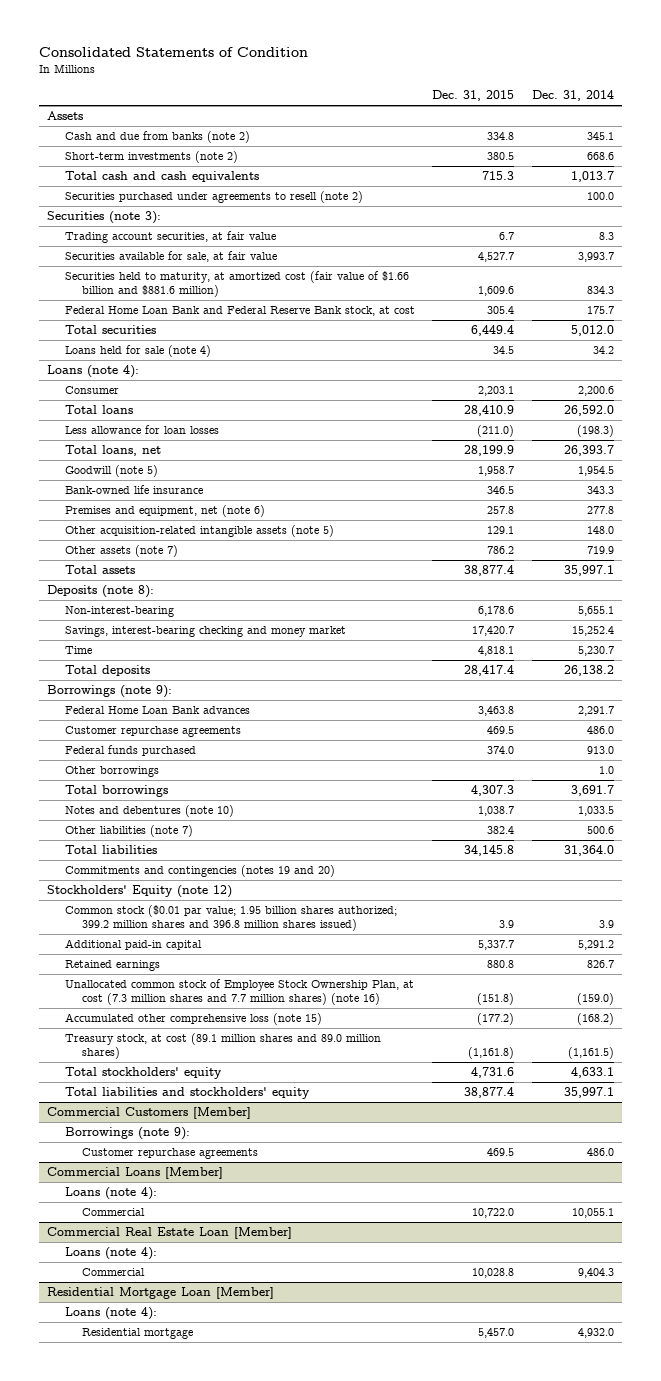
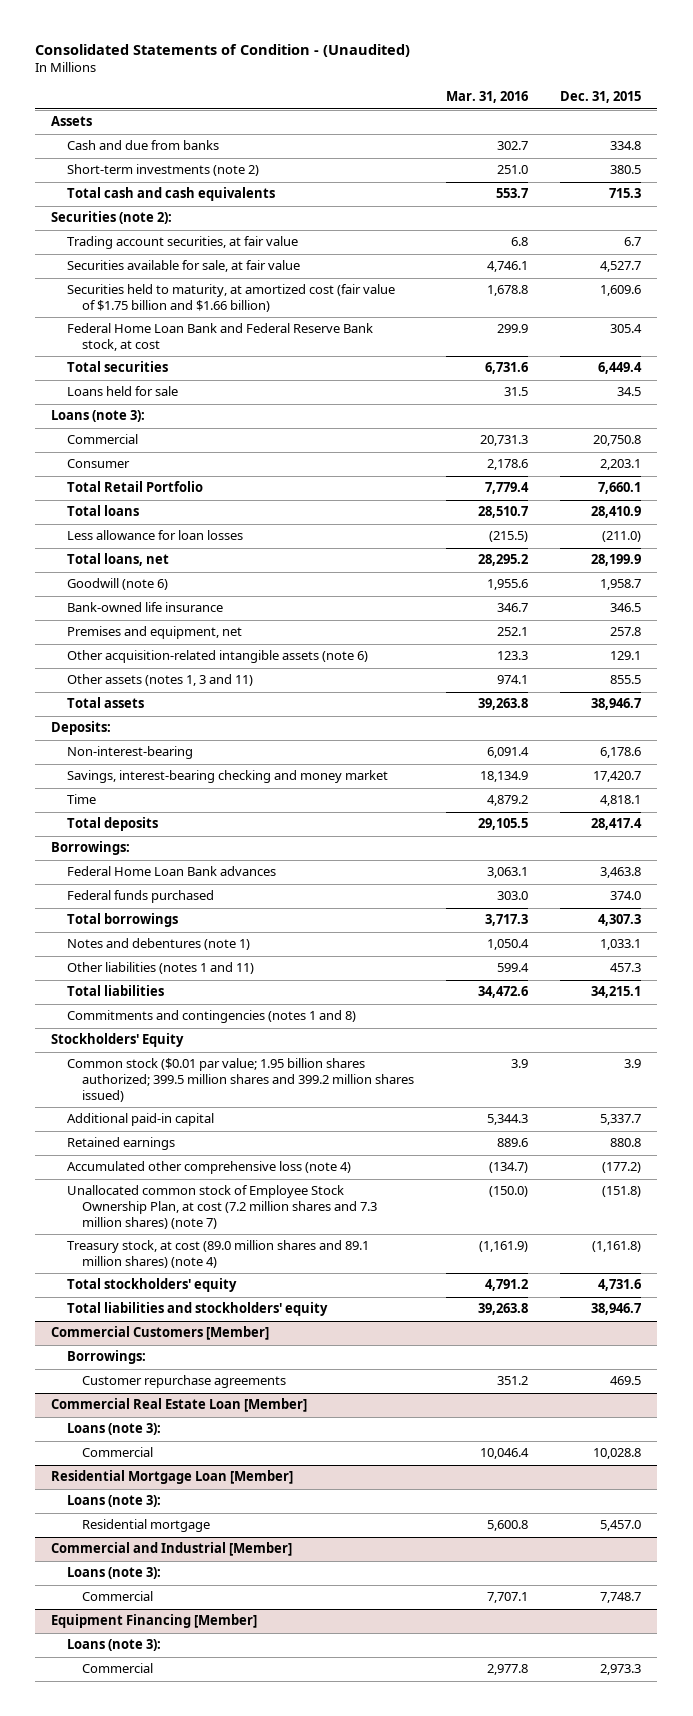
- Consolidated Statements of Condition
+ Consolidated Statements of Condition - (Unaudited)
- | Dec. 31, 2015 | Dec. 31, 2014
+ | Mar. 31, 2016 | Dec. 31, 2015
- Cash and due from banks (note 2) | 334.8 | 345.1
+ Cash and due from banks | 302.7 | 334.8
- Securities purchased under agreements to resell (note 2) | | 100.0
- Securities (note 3):
+ Securities (note 2):
- Securities held to maturity, at amortized cost (fair value of $1.66 billion and $881.6 million) | 1,609.6 | 834.3
+ Securities held to maturity, at amortized cost (fair value of $1.75 billion and $1.66 billion) | 1,678.8 | 1,609.6
- Loans held for sale (note 4) | 34.5 | 34.2
- Loans (note 4):
+ Loans held for sale | 31.5 | 34.5
+ Loans (note 3):
+ Commercial | 20,731.3 | 20,750.8
+ Total Retail Portfolio | 7,779.4 | 7,660.1
- Goodwill (note 5) | 1,958.7 | 1,954.5
+ Goodwill (note 6) | 1,955.6 | 1,958.7
- Premises and equipment, net (note 6) | 257.8 | 277.8
- Other acquisition-related intangible assets (note 5) | 129.1 | 148.0
- Other assets (note 7) | 786.2 | 719.9
- Total assets | 38,877.4 | 35,997.1
- Deposits (note 8):
+ Premises and equipment, net | 252.1 | 257.8
+ Other acquisition-related intangible assets (note 6) | 123.3 | 129.1
+ Other assets (notes 1, 3 and 11) | 974.1 | 855.5
+ Total assets | 39,263.8 | 38,946.7
+ Deposits:
- Borrowings (note 9):
+ Borrowings:
- Customer repurchase agreements | 469.5 | 486.0
- Other borrowings | | 1.0
- Notes and debentures (note 10) | 1,038.7 | 1,033.5
- Other liabilities (note 7) | 382.4 | 500.6
- Total liabilities | 34,145.8 | 31,364.0
- Commitments and contingencies (notes 19 and 20)
- Stockholders' Equity (note 12)
- Common stock ($0.01 par value; 1.95 billion shares authorized; 399.2 million shares and 396.8 million shares issued) | 3.9 | 3.9
+ Notes and debentures (note 1) | 1,050.4 | 1,033.1
+ Other liabilities (notes 1 and 11) | 599.4 | 457.3
+ Total liabilities | 34,472.6 | 34,215.1
+ Commitments and contingencies (notes 1 and 8)
+ Stockholders' Equity
+ Common stock ($0.01 par value; 1.95 billion shares authorized; 399.5 million shares and 399.2 million shares issued) | 3.9 | 3.9
- Unallocated common stock of Employee Stock Ownership Plan, at cost (7.3 million shares and 7.7 million shares) (note 16) | (151.8) | (159.0)
- Accumulated other comprehensive loss (note 15) | (177.2) | (168.2)
- Treasury stock, at cost (89.1 million shares and 89.0 million shares) | (1,161.8) | (1,161.5)
+ Accumulated other comprehensive loss (note 4) | (134.7) | (177.2)
+ Unallocated common stock of Employee Stock Ownership Plan, at cost (7.2 million shares and 7.3 million shares) (note 7) | (150.0) | (151.8)
+ Treasury stock, at cost (89.0 million shares and 89.1 million shares) (note 4) | (1,161.9) | (1,161.8)
- Total liabilities and stockholders' equity | 38,877.4 | 35,997.1
+ Total liabilities and stockholders' equity | 39,263.8 | 38,946.7
@ Commercial Customers [Member]
- Borrowings (note 9):
+ Borrowings:
- Commercial Loans [Member]
- Loans (note 4):
- Commercial | 10,722.0 | 10,055.1
@ Commercial Real Estate Loan [Member]
- Loans (note 4):
+ Loans (note 3):
@ Residential Mortgage Loan [Member]
- Loans (note 4):
+ Loans (note 3):
+ Commercial and Industrial [Member]
+ Loans (note 3):
+ Commercial | 7,707.1 | 7,748.7
+ Equipment Financing [Member]
+ Loans (note 3):
+ Commercial | 2,977.8 | 2,973.3

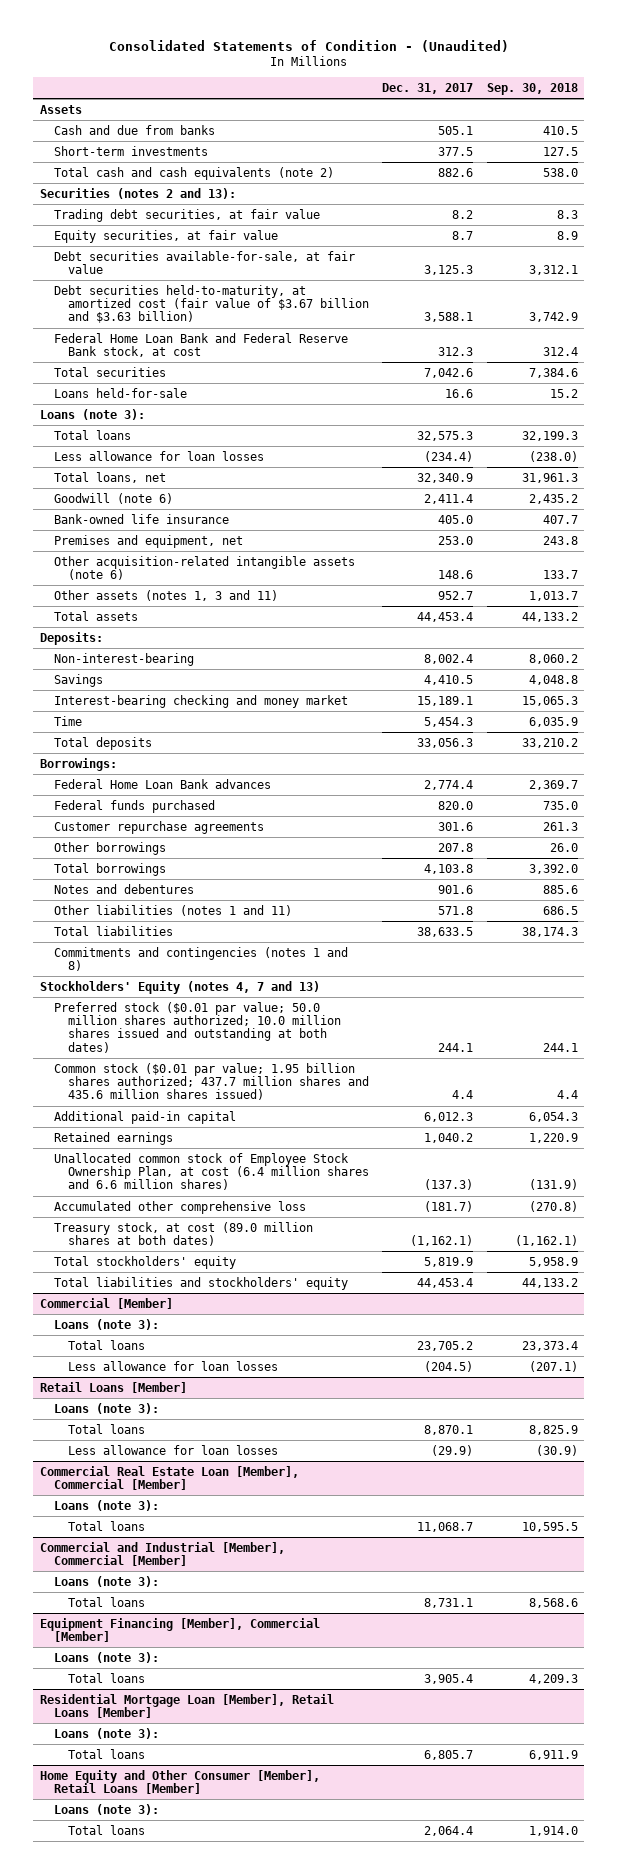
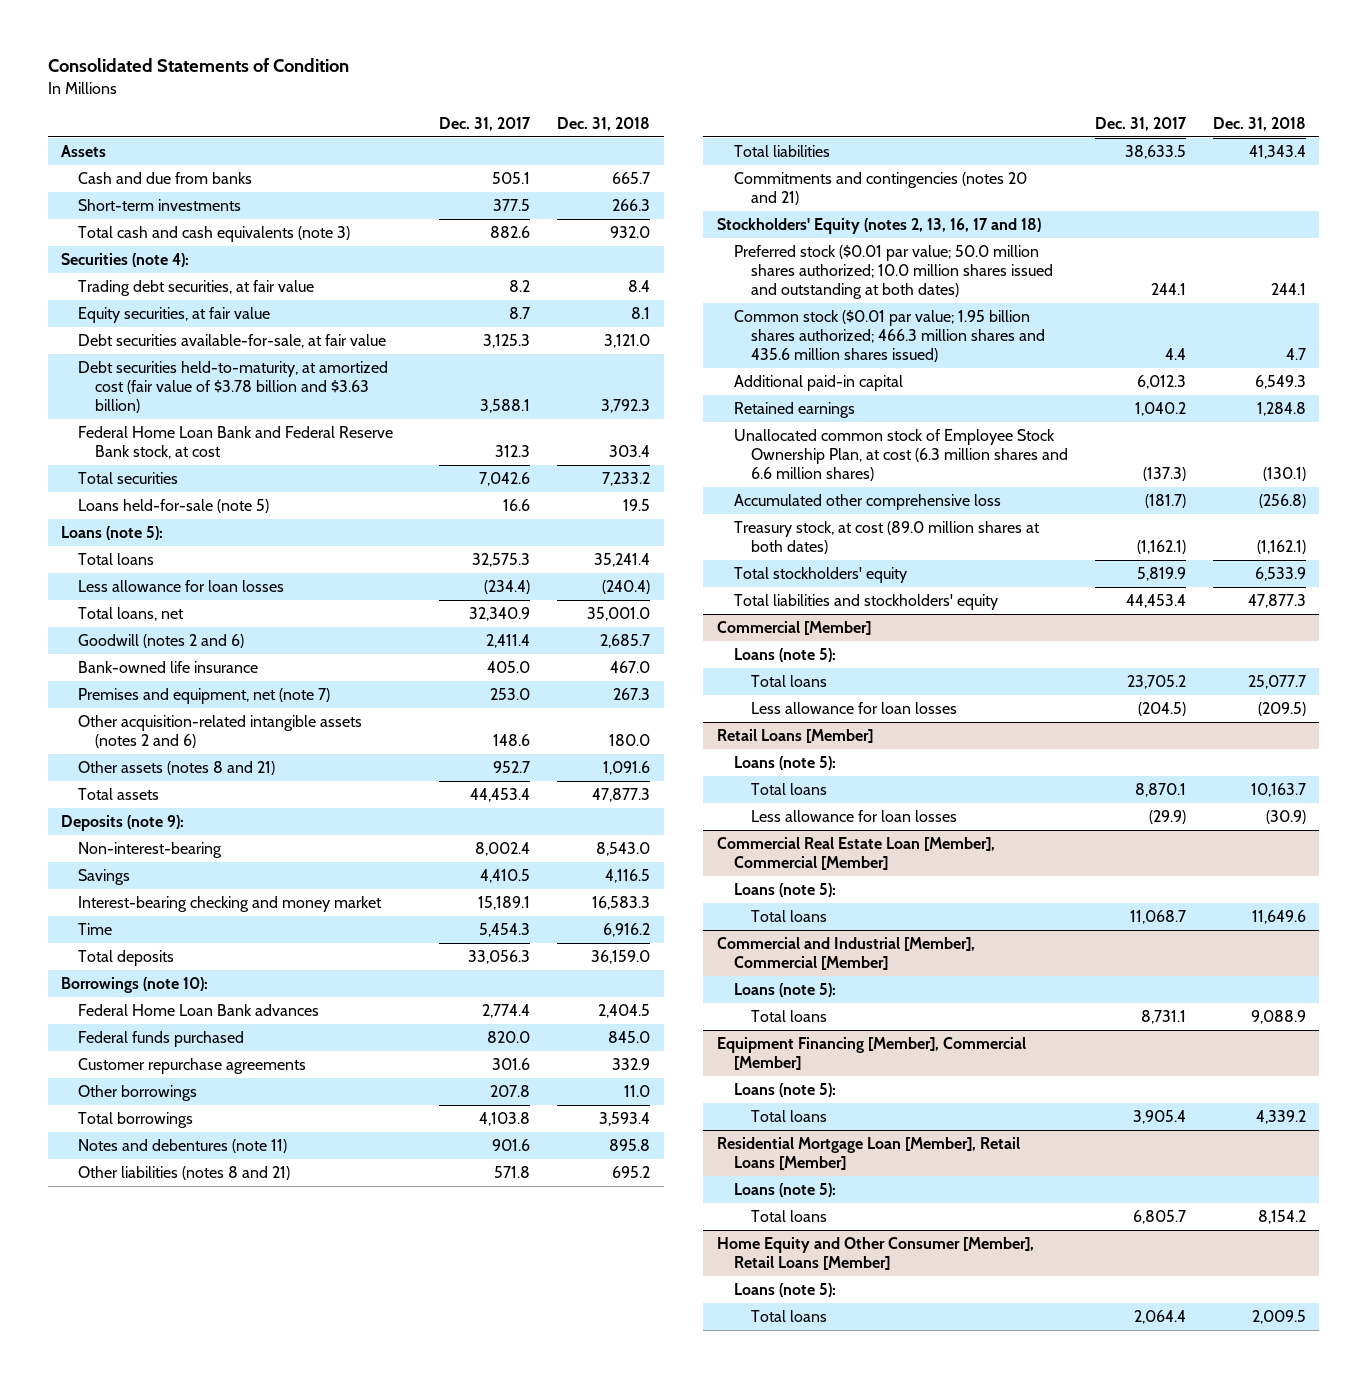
- Consolidated Statements of Condition - (Unaudited)
+ Consolidated Statements of Condition
- | Dec. 31, 2017 | Sep. 30, 2018
+ | Dec. 31, 2017 | Dec. 31, 2018
- Total cash and cash equivalents (note 2) | 882.6 | 538.0
- Securities (notes 2 and 13):
+ Total cash and cash equivalents (note 3) | 882.6 | 932.0
+ Securities (note 4):
- Debt securities held-to-maturity, at amortized cost (fair value of $3.67 billion and $3.63 billion) | 3,588.1 | 3,742.9
+ Debt securities held-to-maturity, at amortized cost (fair value of $3.78 billion and $3.63 billion) | 3,588.1 | 3,792.3
- Loans held-for-sale | 16.6 | 15.2
- Loans (note 3):
+ Loans held-for-sale (note 5) | 16.6 | 19.5
+ Loans (note 5):
- Goodwill (note 6) | 2,411.4 | 2,435.2
+ Goodwill (notes 2 and 6) | 2,411.4 | 2,685.7
- Premises and equipment, net | 253.0 | 243.8
- Other acquisition-related intangible assets (note 6) | 148.6 | 133.7
- Other assets (notes 1, 3 and 11) | 952.7 | 1,013.7
+ Premises and equipment, net (note 7) | 253.0 | 267.3
+ Other acquisition-related intangible assets (notes 2 and 6) | 148.6 | 180.0
+ Other assets (notes 8 and 21) | 952.7 | 1,091.6
- Deposits:
+ Deposits (note 9):
- Borrowings:
+ Borrowings (note 10):
- Notes and debentures | 901.6 | 885.6
- Other liabilities (notes 1 and 11) | 571.8 | 686.5
+ Notes and debentures (note 11) | 901.6 | 895.8
+ Other liabilities (notes 8 and 21) | 571.8 | 695.2
- Commitments and contingencies (notes 1 and 8)
- Stockholders' Equity (notes 4, 7 and 13)
+ Commitments and contingencies (notes 20 and 21)
+ Stockholders' Equity (notes 2, 13, 16, 17 and 18)
- Common stock ($0.01 par value; 1.95 billion shares authorized; 437.7 million shares and 435.6 million shares issued) | 4.4 | 4.4
+ Common stock ($0.01 par value; 1.95 billion shares authorized; 466.3 million shares and 435.6 million shares issued) | 4.4 | 4.7
- Unallocated common stock of Employee Stock Ownership Plan, at cost (6.4 million shares and 6.6 million shares) | (137.3) | (131.9)
+ Unallocated common stock of Employee Stock Ownership Plan, at cost (6.3 million shares and 6.6 million shares) | (137.3) | (130.1)
@ Commercial [Member]
- Loans (note 3):
+ Loans (note 5):
@ Retail Loans [Member]
- Loans (note 3):
+ Loans (note 5):
@ Commercial Real Estate Loan [Member], Commercial [Member]
- Loans (note 3):
+ Loans (note 5):
@ Commercial and Industrial [Member], Commercial [Member]
- Loans (note 3):
+ Loans (note 5):
@ Equipment Financing [Member], Commercial [Member]
- Loans (note 3):
+ Loans (note 5):
@ Residential Mortgage Loan [Member], Retail Loans [Member]
- Loans (note 3):
+ Loans (note 5):
@ Home Equity and Other Consumer [Member], Retail Loans [Member]
- Loans (note 3):
+ Loans (note 5):

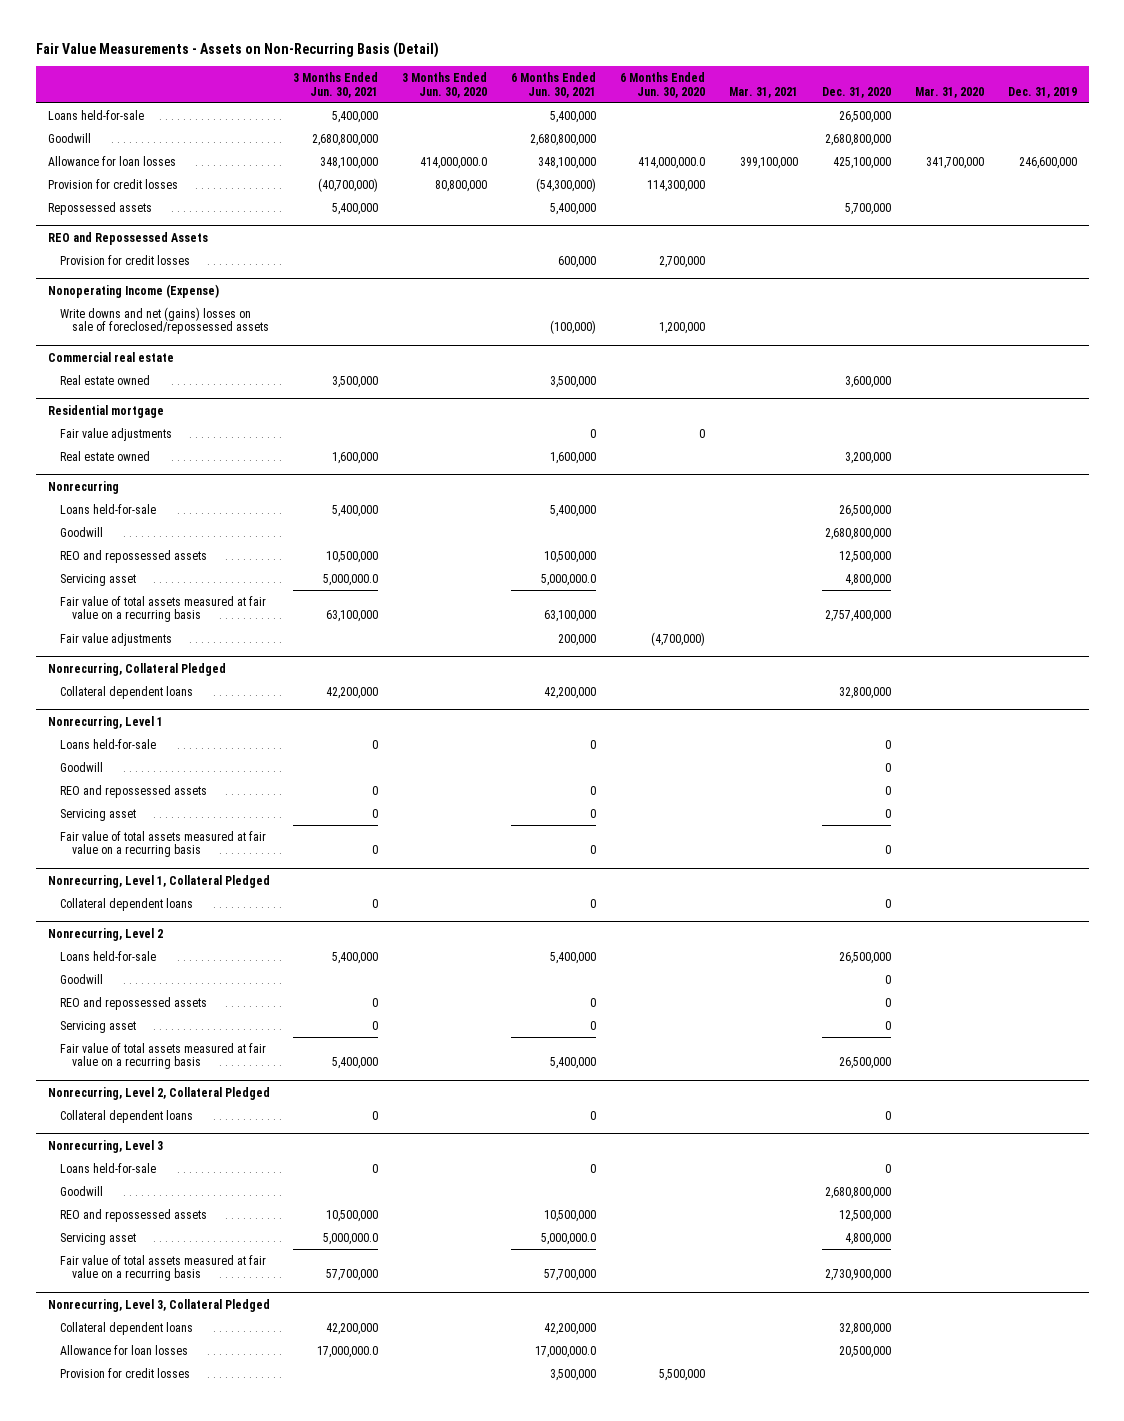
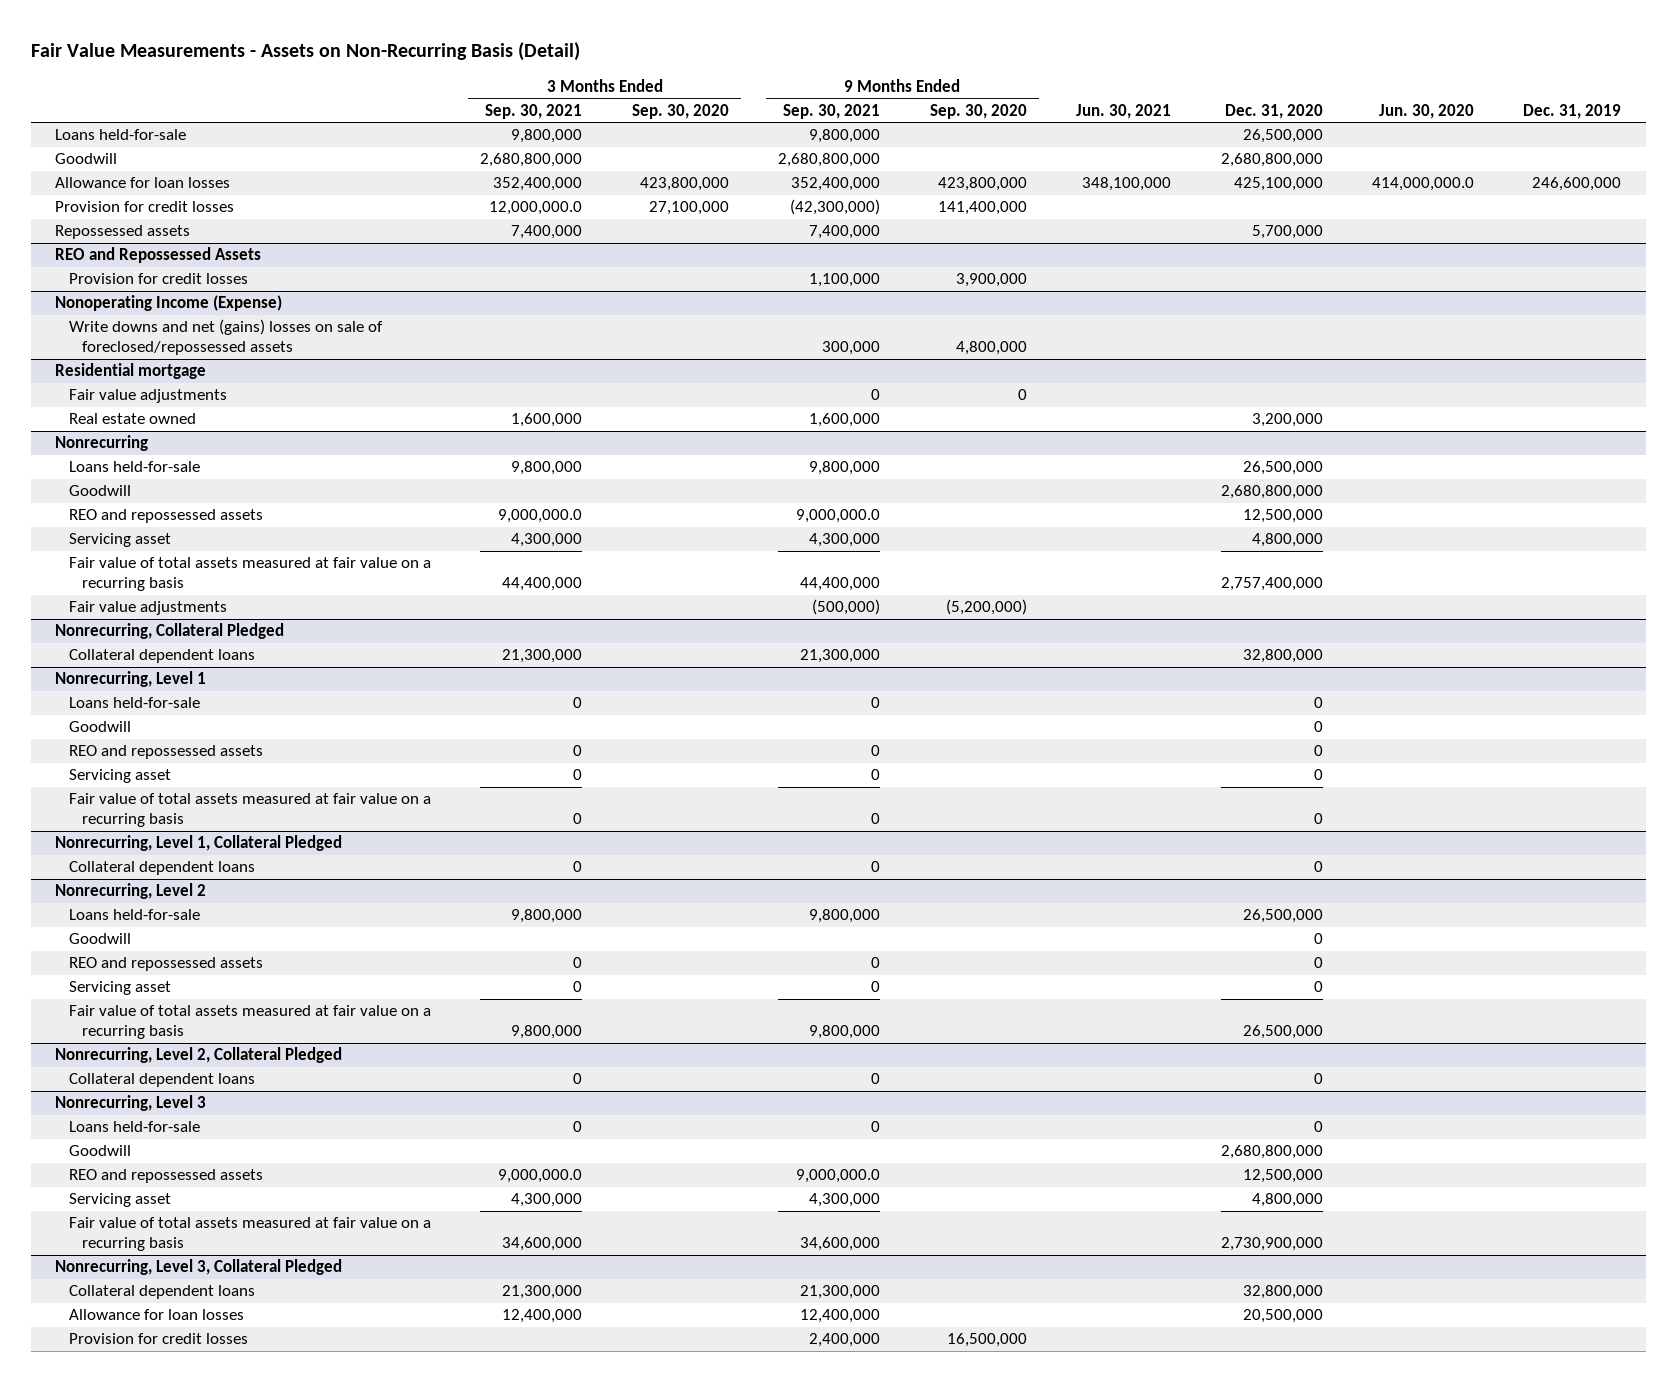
- | 3 Months Ended Jun. 30, 2021 | 3 Months Ended Jun. 30, 2020 | 6 Months Ended Jun. 30, 2021 | 6 Months Ended Jun. 30, 2020 | Mar. 31, 2021 | Dec. 31, 2020 | Mar. 31, 2020 | Dec. 31, 2019
+ | 3 Months Ended Sep. 30, 2021 | 3 Months Ended Sep. 30, 2020 | 9 Months Ended Sep. 30, 2021 | 9 Months Ended Sep. 30, 2020 | Jun. 30, 2021 | Dec. 31, 2020 | Jun. 30, 2020 | Dec. 31, 2019
- Commercial real estate
- Real estate owned | 3,500,000 | | 3,500,000 | | | 3,600,000 | |

